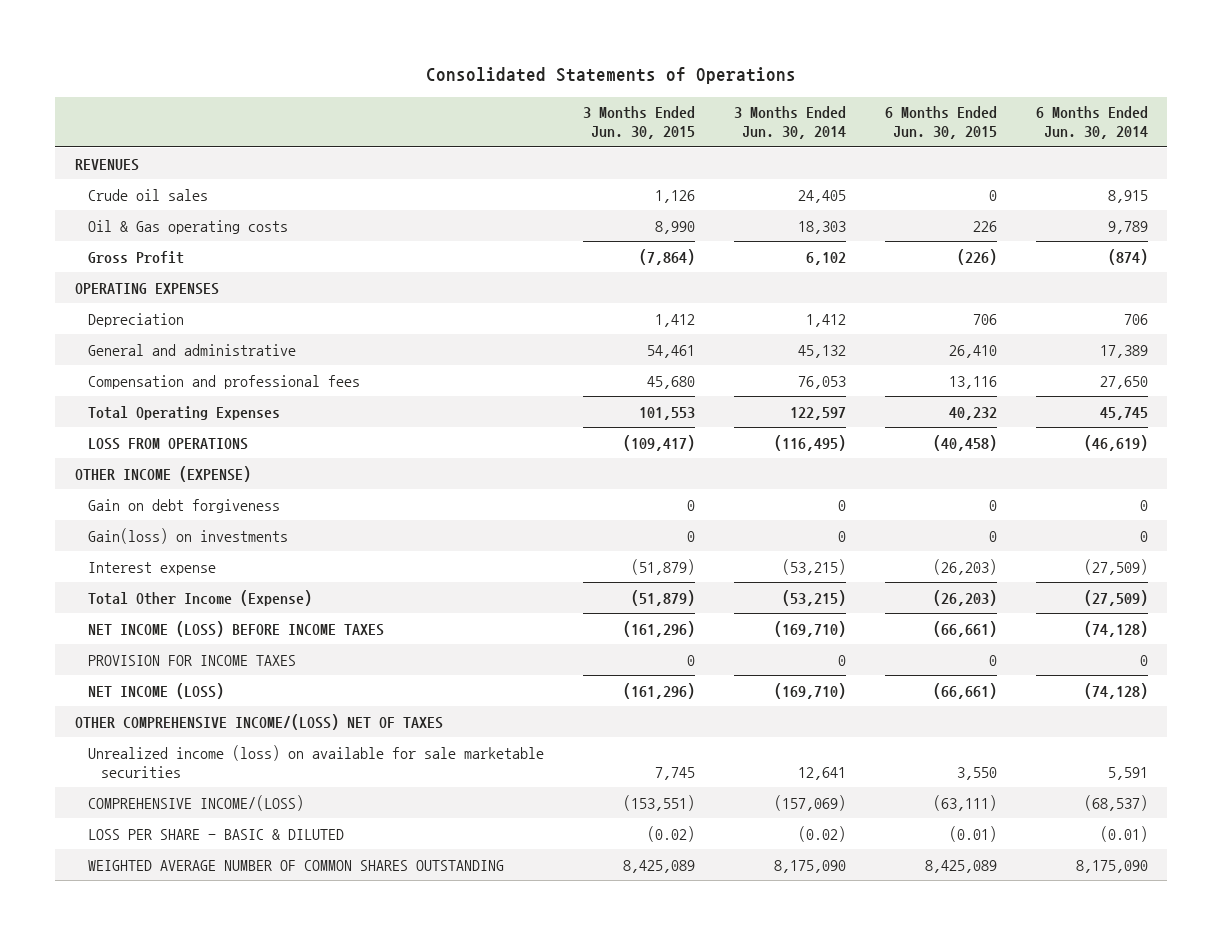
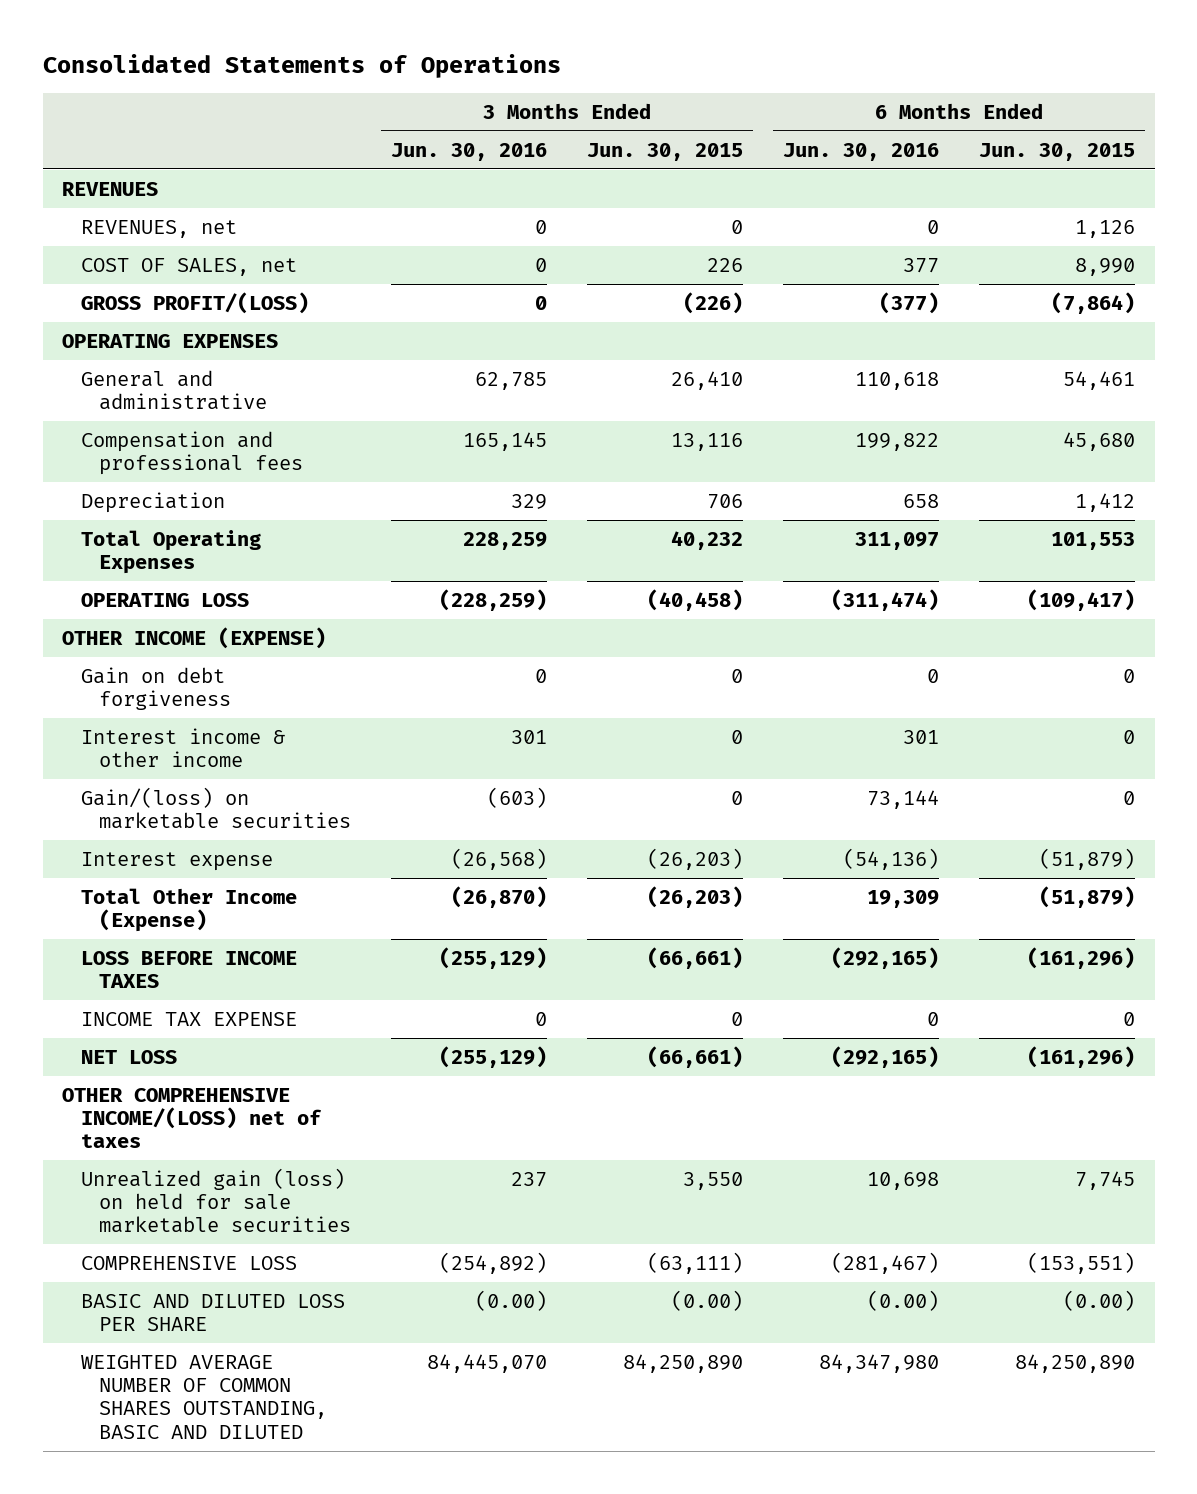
- | 3 Months Ended Jun. 30, 2015 | 3 Months Ended Jun. 30, 2014 | 6 Months Ended Jun. 30, 2015 | 6 Months Ended Jun. 30, 2014
+ | 3 Months Ended Jun. 30, 2016 | 3 Months Ended Jun. 30, 2015 | 6 Months Ended Jun. 30, 2016 | 6 Months Ended Jun. 30, 2015
- Crude oil sales | 1,126 | 24,405 | 0 | 8,915
- Oil & Gas operating costs | 8,990 | 18,303 | 226 | 9,789
- Gross Profit | (7,864) | 6,102 | (226) | (874)
+ REVENUES, net | 0 | 0 | 0 | 1,126
+ COST OF SALES, net | 0 | 226 | 377 | 8,990
+ GROSS PROFIT/(LOSS) | 0 | (226) | (377) | (7,864)
- Depreciation | 1,412 | 1,412 | 706 | 706
- General and administrative | 54,461 | 45,132 | 26,410 | 17,389
- Compensation and professional fees | 45,680 | 76,053 | 13,116 | 27,650
- Total Operating Expenses | 101,553 | 122,597 | 40,232 | 45,745
- LOSS FROM OPERATIONS | (109,417) | (116,495) | (40,458) | (46,619)
+ General and administrative | 62,785 | 26,410 | 110,618 | 54,461
+ Compensation and professional fees | 165,145 | 13,116 | 199,822 | 45,680
+ Depreciation | 329 | 706 | 658 | 1,412
+ Total Operating Expenses | 228,259 | 40,232 | 311,097 | 101,553
+ OPERATING LOSS | (228,259) | (40,458) | (311,474) | (109,417)
- Gain(loss) on investments | 0 | 0 | 0 | 0
- Interest expense | (51,879) | (53,215) | (26,203) | (27,509)
- Total Other Income (Expense) | (51,879) | (53,215) | (26,203) | (27,509)
- NET INCOME (LOSS) BEFORE INCOME TAXES | (161,296) | (169,710) | (66,661) | (74,128)
- PROVISION FOR INCOME TAXES | 0 | 0 | 0 | 0
- NET INCOME (LOSS) | (161,296) | (169,710) | (66,661) | (74,128)
- OTHER COMPREHENSIVE INCOME/(LOSS) NET OF TAXES
- Unrealized income (loss) on available for sale marketable securities | 7,745 | 12,641 | 3,550 | 5,591
- COMPREHENSIVE INCOME/(LOSS) | (153,551) | (157,069) | (63,111) | (68,537)
- LOSS PER SHARE - BASIC & DILUTED | (0.02) | (0.02) | (0.01) | (0.01)
- WEIGHTED AVERAGE NUMBER OF COMMON SHARES OUTSTANDING | 8,425,089 | 8,175,090 | 8,425,089 | 8,175,090
+ Interest income & other income | 301 | 0 | 301 | 0
+ Gain/(loss) on marketable securities | (603) | 0 | 73,144 | 0
+ Interest expense | (26,568) | (26,203) | (54,136) | (51,879)
+ Total Other Income (Expense) | (26,870) | (26,203) | 19,309 | (51,879)
+ LOSS BEFORE INCOME TAXES | (255,129) | (66,661) | (292,165) | (161,296)
+ INCOME TAX EXPENSE | 0 | 0 | 0 | 0
+ NET LOSS | (255,129) | (66,661) | (292,165) | (161,296)
+ OTHER COMPREHENSIVE INCOME/(LOSS) net of taxes
+ Unrealized gain (loss) on held for sale marketable securities | 237 | 3,550 | 10,698 | 7,745
+ COMPREHENSIVE LOSS | (254,892) | (63,111) | (281,467) | (153,551)
+ BASIC AND DILUTED LOSS PER SHARE | (0.00) | (0.00) | (0.00) | (0.00)
+ WEIGHTED AVERAGE NUMBER OF COMMON SHARES OUTSTANDING, BASIC AND DILUTED | 84,445,070 | 84,250,890 | 84,347,980 | 84,250,890

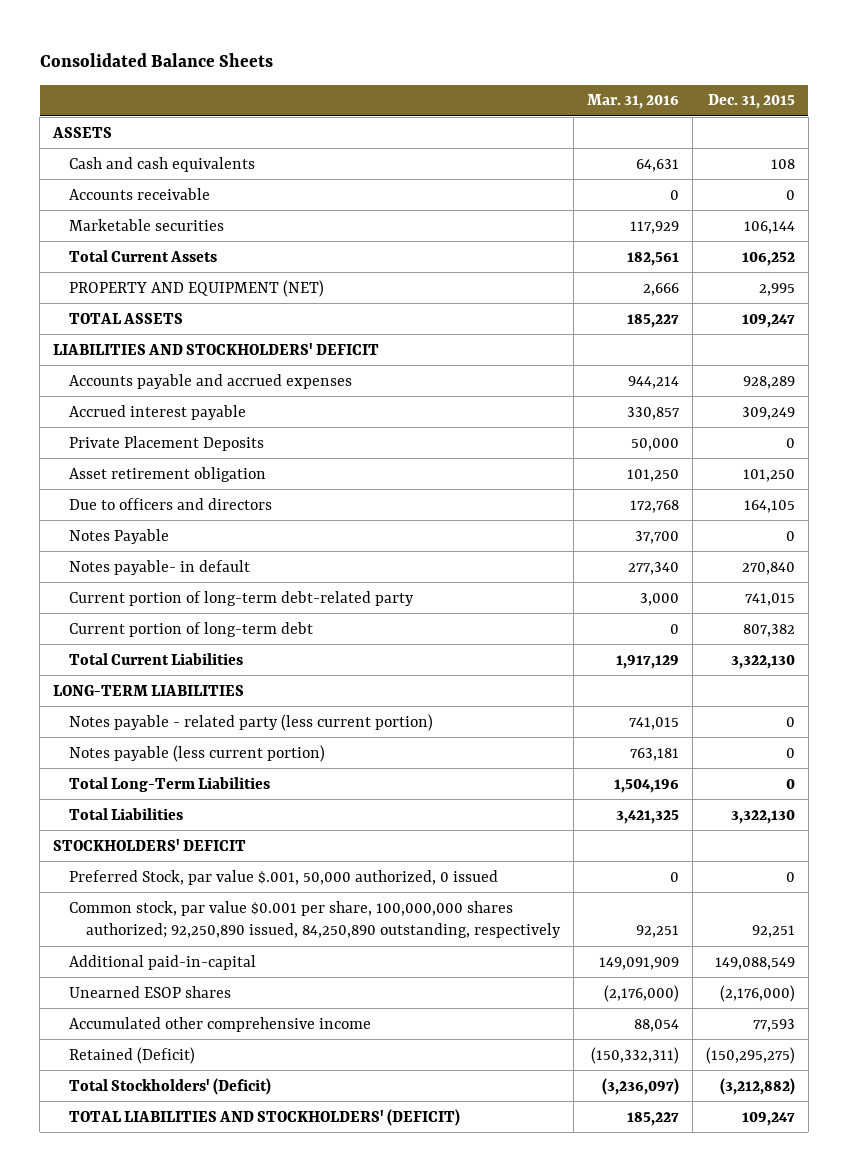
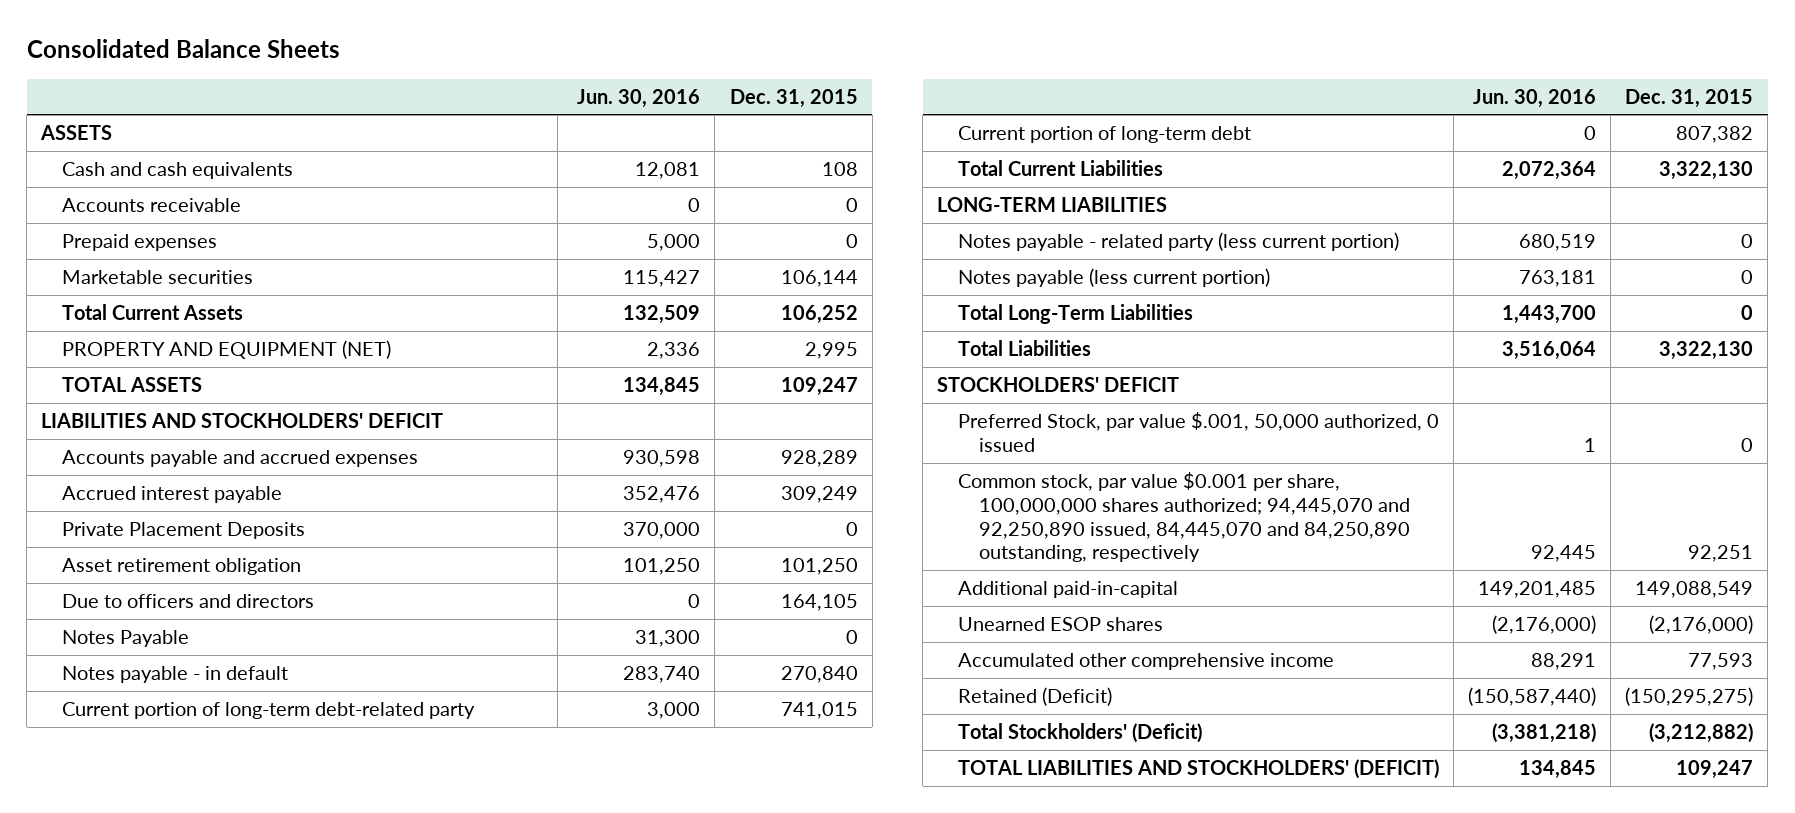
- | Mar. 31, 2016 | Dec. 31, 2015
+ | Jun. 30, 2016 | Dec. 31, 2015
+ Prepaid expenses | 5,000 | 0
- Notes payable- in default | 277,340 | 270,840
+ Notes payable - in default | 283,740 | 270,840
- Common stock, par value $0.001 per share, 100,000,000 shares authorized; 92,250,890 issued, 84,250,890 outstanding, respectively | 92,251 | 92,251
+ Common stock, par value $0.001 per share, 100,000,000 shares authorized; 94,445,070 and 92,250,890 issued, 84,445,070 and 84,250,890 outstanding, respectively | 92,445 | 92,251

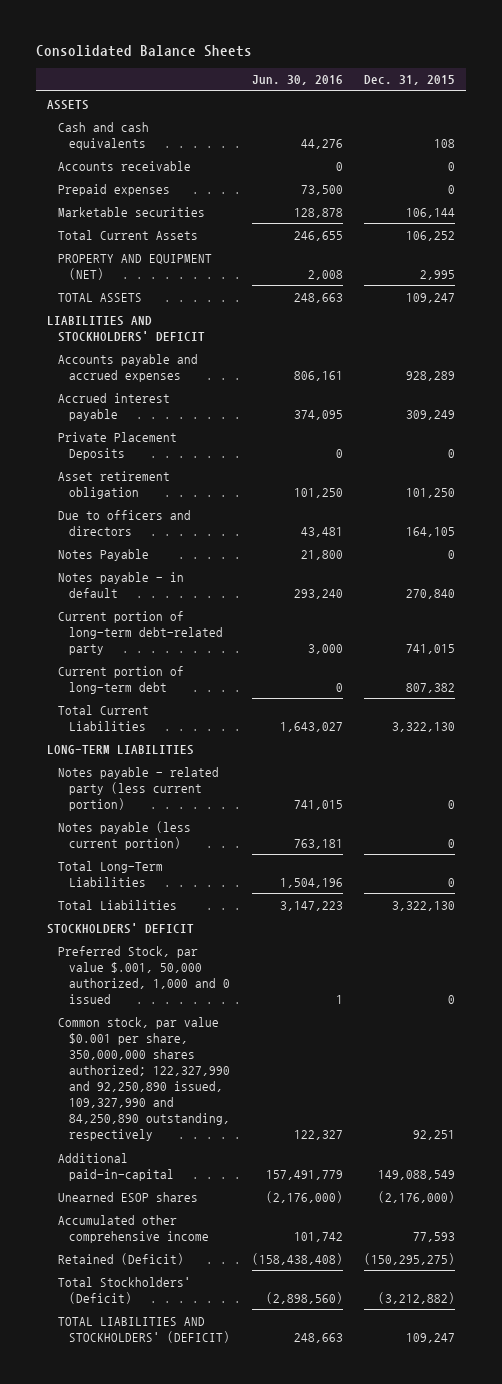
- Cash and cash equivalents | 12,081 | 108
+ Cash and cash equivalents | 44,276 | 108
- Prepaid expenses | 5,000 | 0
- Marketable securities | 115,427 | 106,144
- Total Current Assets | 132,509 | 106,252
- PROPERTY AND EQUIPMENT (NET) | 2,336 | 2,995
- TOTAL ASSETS | 134,845 | 109,247
+ Prepaid expenses | 73,500 | 0
+ Marketable securities | 128,878 | 106,144
+ Total Current Assets | 246,655 | 106,252
+ PROPERTY AND EQUIPMENT (NET) | 2,008 | 2,995
+ TOTAL ASSETS | 248,663 | 109,247
- Accounts payable and accrued expenses | 930,598 | 928,289
- Accrued interest payable | 352,476 | 309,249
- Private Placement Deposits | 370,000 | 0
+ Accounts payable and accrued expenses | 806,161 | 928,289
+ Accrued interest payable | 374,095 | 309,249
+ Private Placement Deposits | 0 | 0
- Due to officers and directors | 0 | 164,105
- Notes Payable | 31,300 | 0
- Notes payable - in default | 283,740 | 270,840
+ Due to officers and directors | 43,481 | 164,105
+ Notes Payable | 21,800 | 0
+ Notes payable - in default | 293,240 | 270,840
- Total Current Liabilities | 2,072,364 | 3,322,130
+ Total Current Liabilities | 1,643,027 | 3,322,130
- Notes payable - related party (less current portion) | 680,519 | 0
+ Notes payable - related party (less current portion) | 741,015 | 0
- Total Long-Term Liabilities | 1,443,700 | 0
- Total Liabilities | 3,516,064 | 3,322,130
+ Total Long-Term Liabilities | 1,504,196 | 0
+ Total Liabilities | 3,147,223 | 3,322,130
- Preferred Stock, par value $.001, 50,000 authorized, 0 issued | 1 | 0
- Common stock, par value $0.001 per share, 100,000,000 shares authorized; 94,445,070 and 92,250,890 issued, 84,445,070 and 84,250,890 outstanding, respectively | 92,445 | 92,251
- Additional paid-in-capital | 149,201,485 | 149,088,549
+ Preferred Stock, par value $.001, 50,000 authorized, 1,000 and 0 issued | 1 | 0
+ Common stock, par value $0.001 per share, 350,000,000 shares authorized; 122,327,990 and 92,250,890 issued, 109,327,990 and 84,250,890 outstanding, respectively | 122,327 | 92,251
+ Additional paid-in-capital | 157,491,779 | 149,088,549
- Accumulated other comprehensive income | 88,291 | 77,593
- Retained (Deficit) | (150,587,440) | (150,295,275)
- Total Stockholders' (Deficit) | (3,381,218) | (3,212,882)
- TOTAL LIABILITIES AND STOCKHOLDERS' (DEFICIT) | 134,845 | 109,247
+ Accumulated other comprehensive income | 101,742 | 77,593
+ Retained (Deficit) | (158,438,408) | (150,295,275)
+ Total Stockholders' (Deficit) | (2,898,560) | (3,212,882)
+ TOTAL LIABILITIES AND STOCKHOLDERS' (DEFICIT) | 248,663 | 109,247

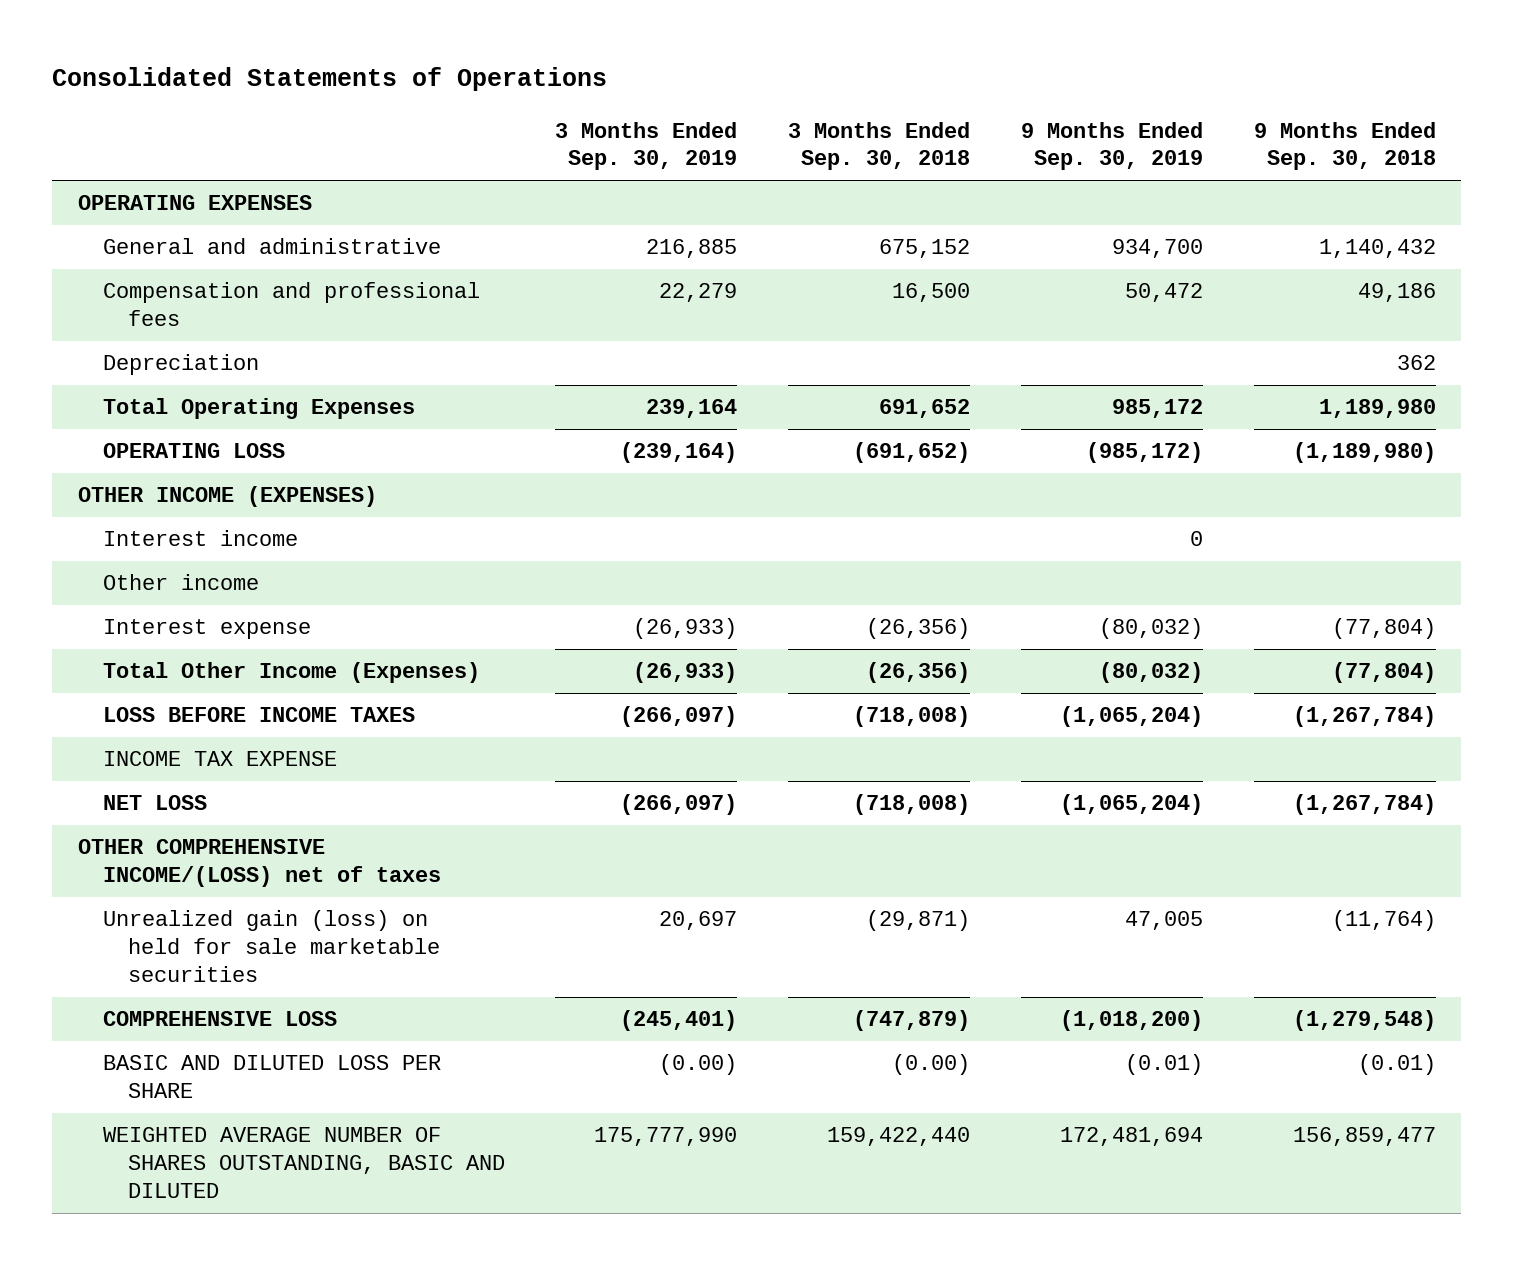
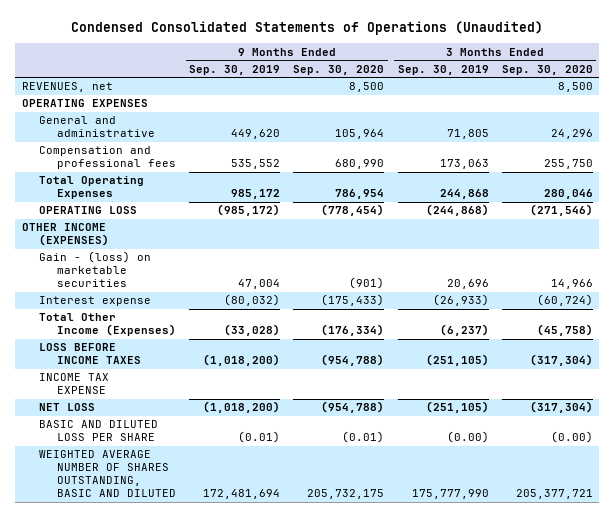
- Consolidated Statements of Operations
+ Condensed Consolidated Statements of Operations (Unaudited)
- | 3 Months Ended Sep. 30, 2019 | 3 Months Ended Sep. 30, 2018 | 9 Months Ended Sep. 30, 2019 | 9 Months Ended Sep. 30, 2018
+ | 9 Months Ended Sep. 30, 2019 | 9 Months Ended Sep. 30, 2020 | 3 Months Ended Sep. 30, 2019 | 3 Months Ended Sep. 30, 2020
+ REVENUES, net | | 8,500 | | 8,500
- General and administrative | 216,885 | 675,152 | 934,700 | 1,140,432
- Compensation and professional fees | 22,279 | 16,500 | 50,472 | 49,186
- Depreciation | | | | 362
- Total Operating Expenses | 239,164 | 691,652 | 985,172 | 1,189,980
- OPERATING LOSS | (239,164) | (691,652) | (985,172) | (1,189,980)
+ General and administrative | 449,620 | 105,964 | 71,805 | 24,296
+ Compensation and professional fees | 535,552 | 680,990 | 173,063 | 255,750
+ Total Operating Expenses | 985,172 | 786,954 | 244,868 | 280,046
+ OPERATING LOSS | (985,172) | (778,454) | (244,868) | (271,546)
- Interest income | | | 0 |
- Other income
+ Gain - (loss) on marketable securities | 47,004 | (901) | 20,696 | 14,966
- Total Other Income (Expenses) | (26,933) | (26,356) | (80,032) | (77,804)
- LOSS BEFORE INCOME TAXES | (266,097) | (718,008) | (1,065,204) | (1,267,784)
+ Total Other Income (Expenses) | (33,028) | (176,334) | (6,237) | (45,758)
+ LOSS BEFORE INCOME TAXES | (1,018,200) | (954,788) | (251,105) | (317,304)
- NET LOSS | (266,097) | (718,008) | (1,065,204) | (1,267,784)
- OTHER COMPREHENSIVE INCOME/(LOSS) net of taxes
- Unrealized gain (loss) on held for sale marketable securities | 20,697 | (29,871) | 47,005 | (11,764)
- COMPREHENSIVE LOSS | (245,401) | (747,879) | (1,018,200) | (1,279,548)
+ NET LOSS | (1,018,200) | (954,788) | (251,105) | (317,304)

